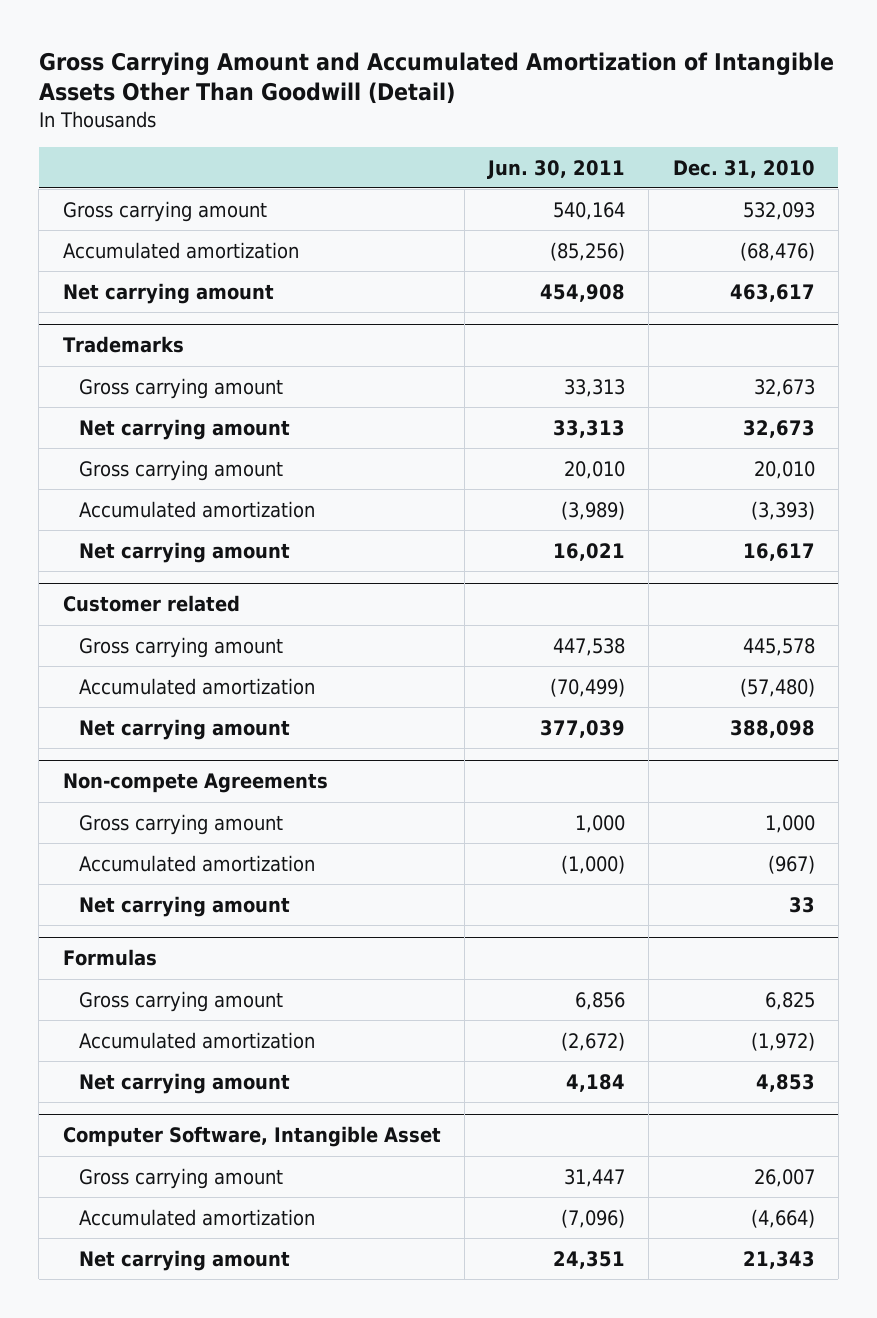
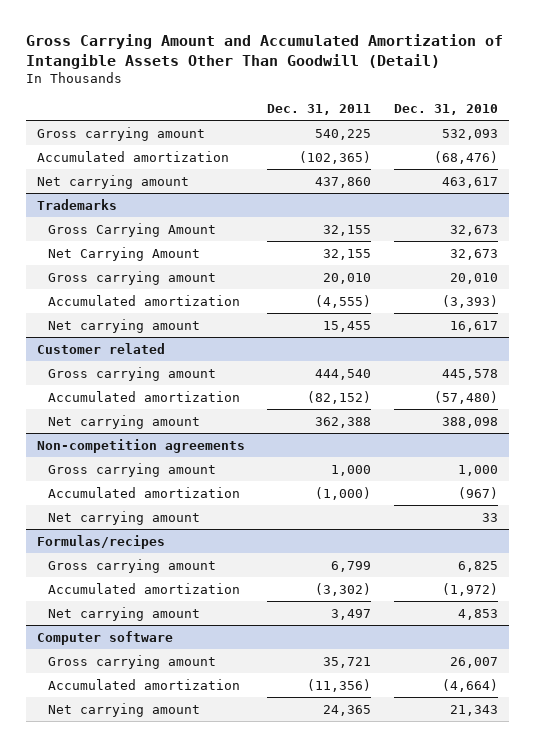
- | Jun. 30, 2011 | Dec. 31, 2010
+ | Dec. 31, 2011 | Dec. 31, 2010
@ Trademarks
- Gross carrying amount | 33,313 | 32,673
- Net carrying amount | 33,313 | 32,673
+ Gross Carrying Amount | 32,155 | 32,673
+ Net Carrying Amount | 32,155 | 32,673
- Non-compete Agreements
+ Non-competition agreements
- Formulas
+ Formulas/recipes
- Computer Software, Intangible Asset
+ Computer software

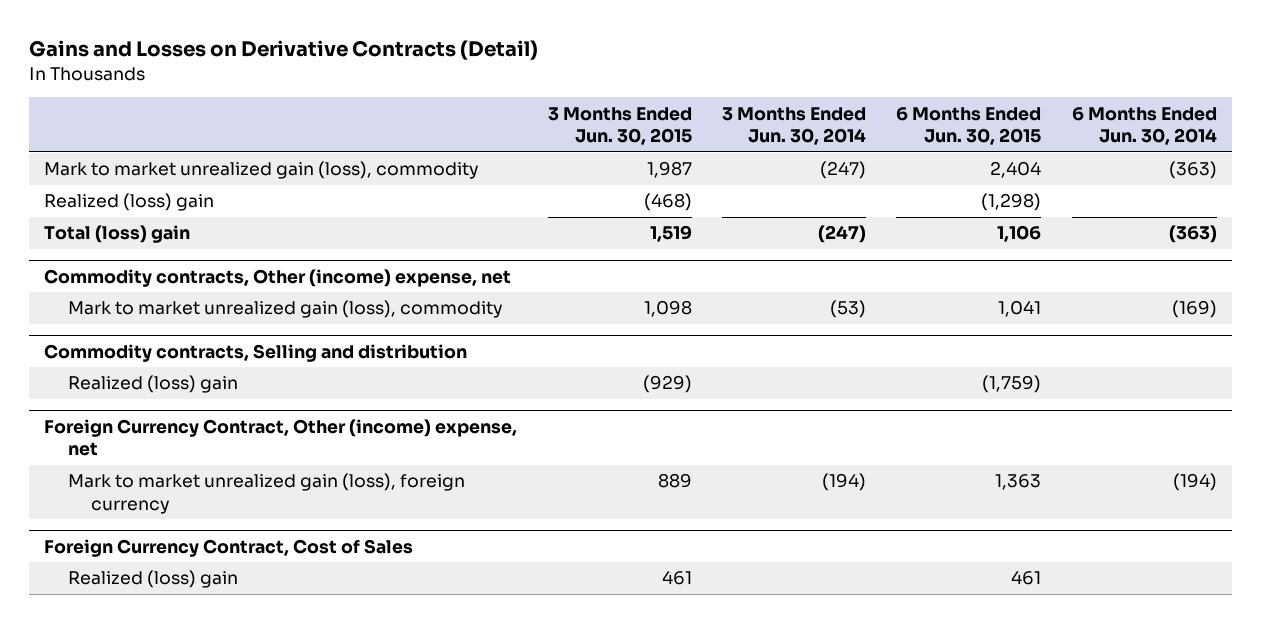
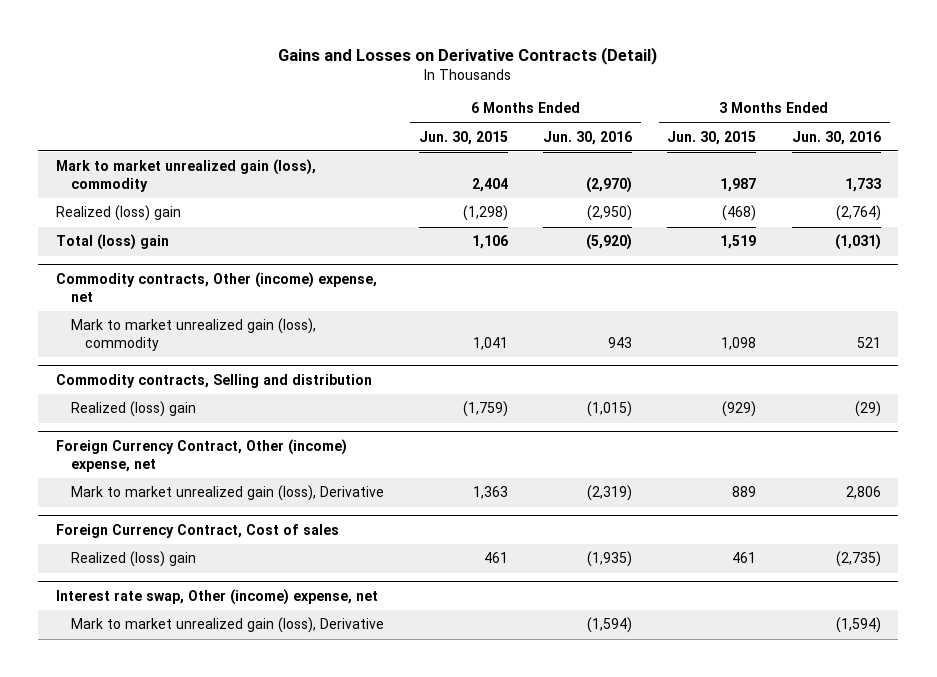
- | 3 Months Ended Jun. 30, 2015 | 3 Months Ended Jun. 30, 2014 | 6 Months Ended Jun. 30, 2015 | 6 Months Ended Jun. 30, 2014
+ | 6 Months Ended Jun. 30, 2015 | 6 Months Ended Jun. 30, 2016 | 3 Months Ended Jun. 30, 2015 | 3 Months Ended Jun. 30, 2016
@ Foreign Currency Contract, Other (income) expense, net
- Mark to market unrealized gain (loss), foreign currency | 889 | (194) | 1,363 | (194)
- Foreign Currency Contract, Cost of Sales
@ Foreign Currency Contract, Other (income) expense, net
+ Mark to market unrealized gain (loss), Derivative | 1,363 | (2,319) | 889 | 2,806
+ Foreign Currency Contract, Cost of sales
+ Interest rate swap, Other (income) expense, net
+ Mark to market unrealized gain (loss), Derivative | | (1,594) | | (1,594)

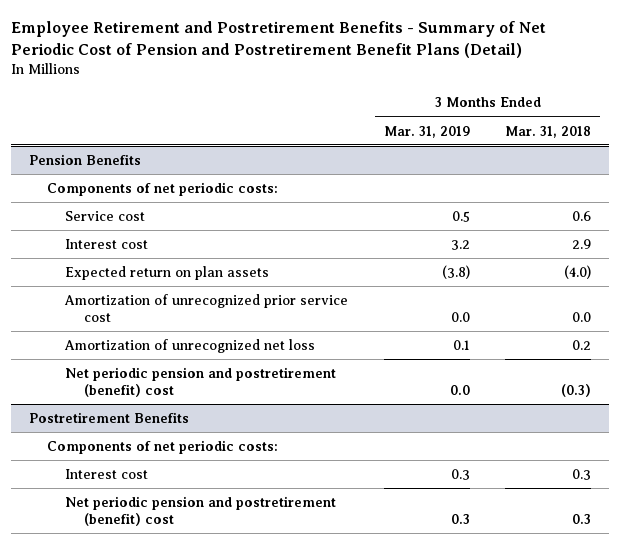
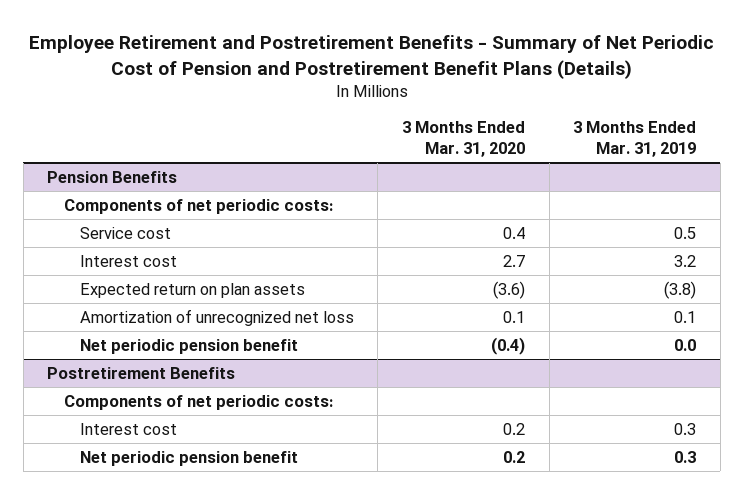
- Employee Retirement and Postretirement Benefits - Summary of Net Periodic Cost of Pension and Postretirement Benefit Plans (Detail)
+ Employee Retirement and Postretirement Benefits - Summary of Net Periodic Cost of Pension and Postretirement Benefit Plans (Details)
- | 3 Months Ended Mar. 31, 2019 | 3 Months Ended Mar. 31, 2018
+ | 3 Months Ended Mar. 31, 2020 | 3 Months Ended Mar. 31, 2019
@ Pension Benefits
- Amortization of unrecognized prior service cost | 0.0 | 0.0
- Net periodic pension and postretirement (benefit) cost | 0.0 | (0.3)
+ Net periodic pension benefit | (0.4) | 0.0
@ Postretirement Benefits
- Net periodic pension and postretirement (benefit) cost | 0.3 | 0.3
+ Net periodic pension benefit | 0.2 | 0.3

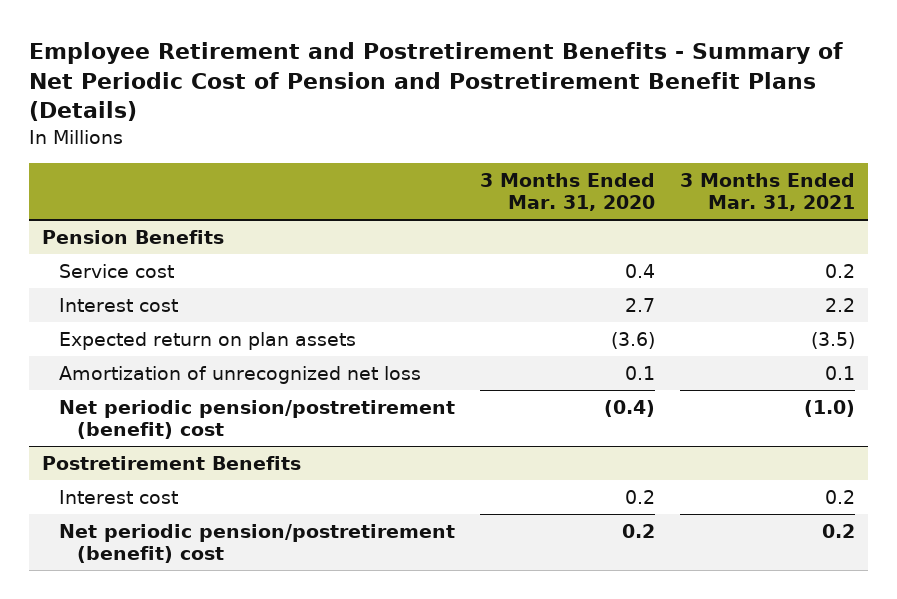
- | 3 Months Ended Mar. 31, 2020 | 3 Months Ended Mar. 31, 2019
+ | 3 Months Ended Mar. 31, 2020 | 3 Months Ended Mar. 31, 2021
@ Pension Benefits
- Components of net periodic costs:
- Net periodic pension benefit | (0.4) | 0.0
+ Net periodic pension/postretirement (benefit) cost | (0.4) | (1.0)
@ Postretirement Benefits
- Components of net periodic costs:
- Net periodic pension benefit | 0.2 | 0.3
+ Net periodic pension/postretirement (benefit) cost | 0.2 | 0.2

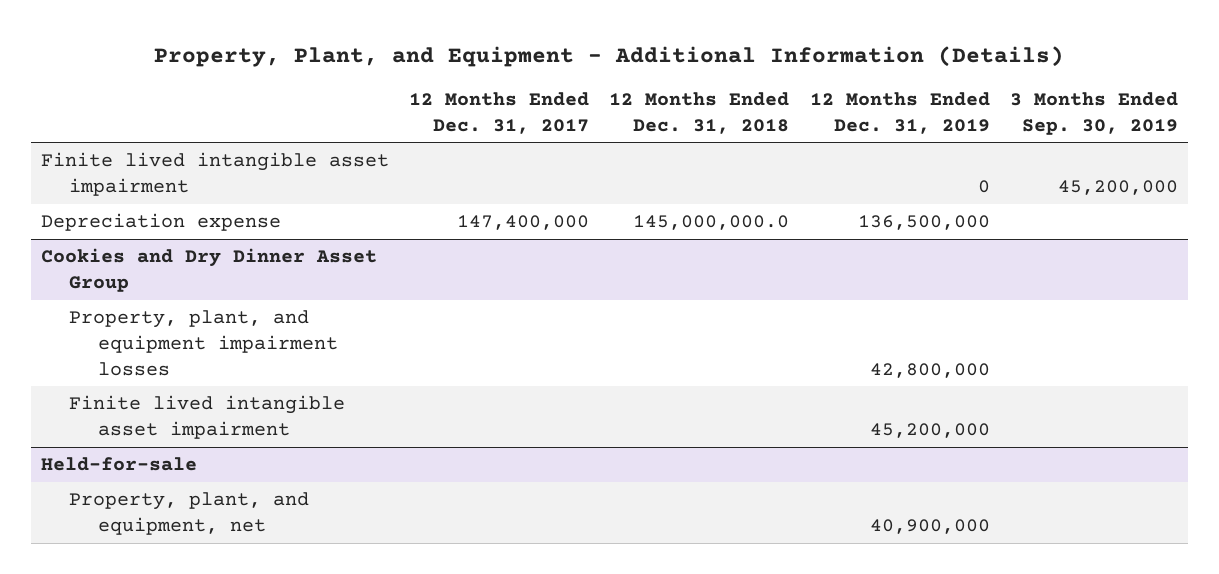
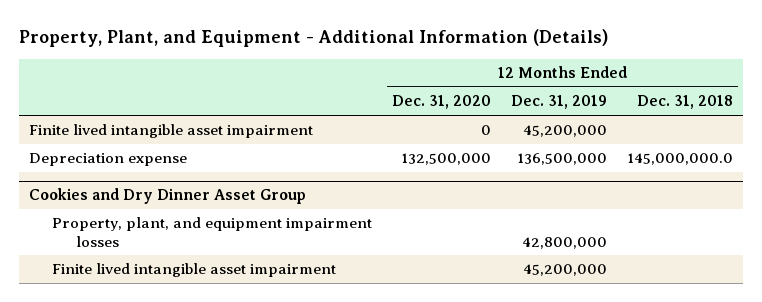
- | 12 Months Ended Dec. 31, 2017 | 12 Months Ended Dec. 31, 2018 | 12 Months Ended Dec. 31, 2019 | 3 Months Ended Sep. 30, 2019
+ | 12 Months Ended Dec. 31, 2020 | 12 Months Ended Dec. 31, 2019 | 12 Months Ended Dec. 31, 2018
- Finite lived intangible asset impairment | | | 0 | 45,200,000
+ Finite lived intangible asset impairment | 0 | 45,200,000 |
- Held-for-sale
- Property, plant, and equipment, net | | | 40,900,000 |

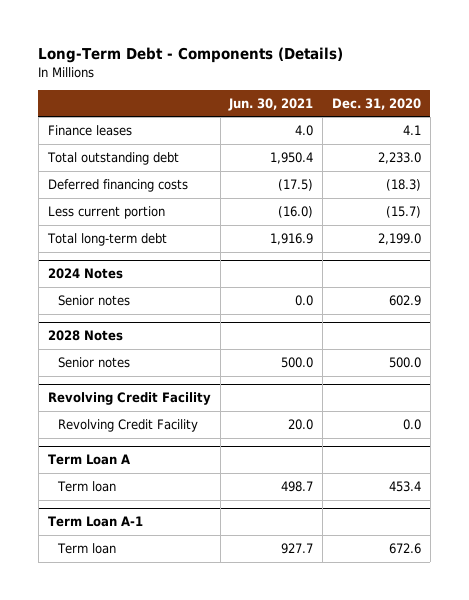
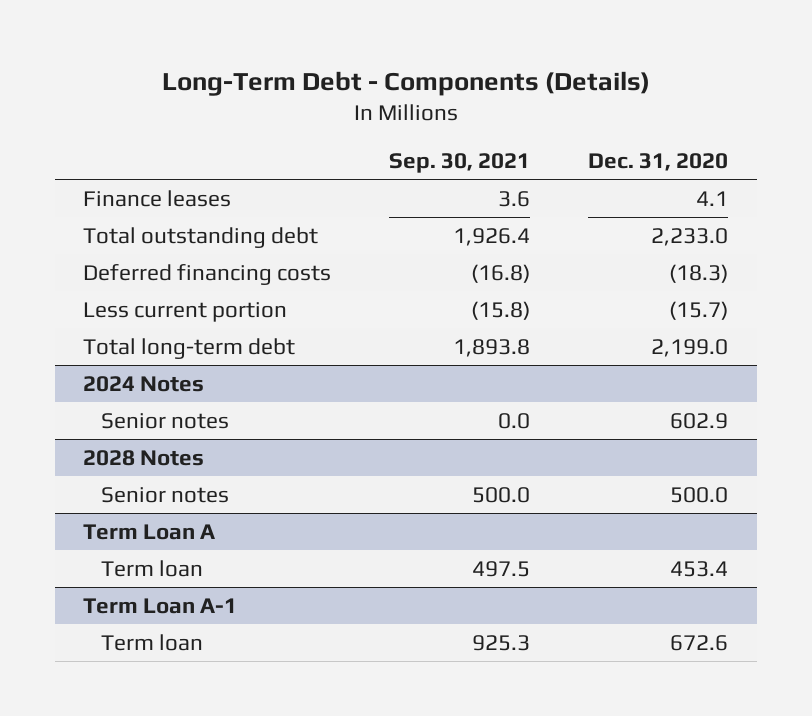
- | Jun. 30, 2021 | Dec. 31, 2020
+ | Sep. 30, 2021 | Dec. 31, 2020
- Revolving Credit Facility
- Revolving Credit Facility | 20.0 | 0.0

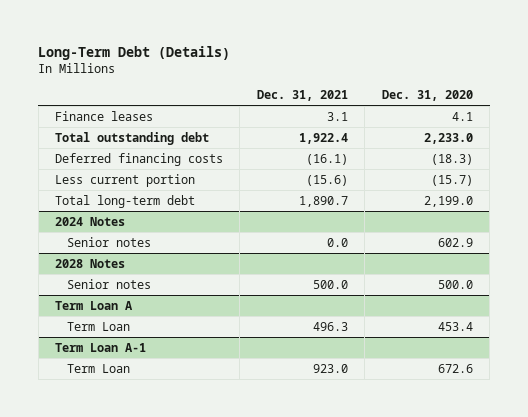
- Long-Term Debt - Components (Details)
+ Long-Term Debt (Details)
- | Sep. 30, 2021 | Dec. 31, 2020
+ | Dec. 31, 2021 | Dec. 31, 2020
@ Term Loan A
- Term loan | 497.5 | 453.4
+ Term Loan | 496.3 | 453.4
@ Term Loan A-1
- Term loan | 925.3 | 672.6
+ Term Loan | 923.0 | 672.6

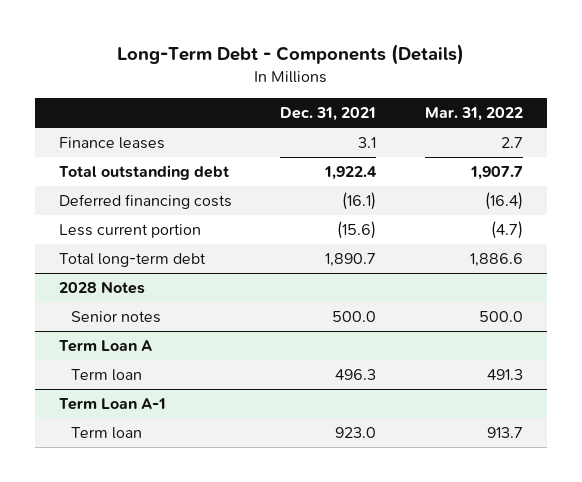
- Long-Term Debt (Details)
+ Long-Term Debt - Components (Details)
- | Dec. 31, 2021 | Dec. 31, 2020
+ | Dec. 31, 2021 | Mar. 31, 2022
- 2024 Notes
- Senior notes | 0.0 | 602.9
@ Term Loan A
- Term Loan | 496.3 | 453.4
+ Term loan | 496.3 | 491.3
@ Term Loan A-1
- Term Loan | 923.0 | 672.6
+ Term loan | 923.0 | 913.7

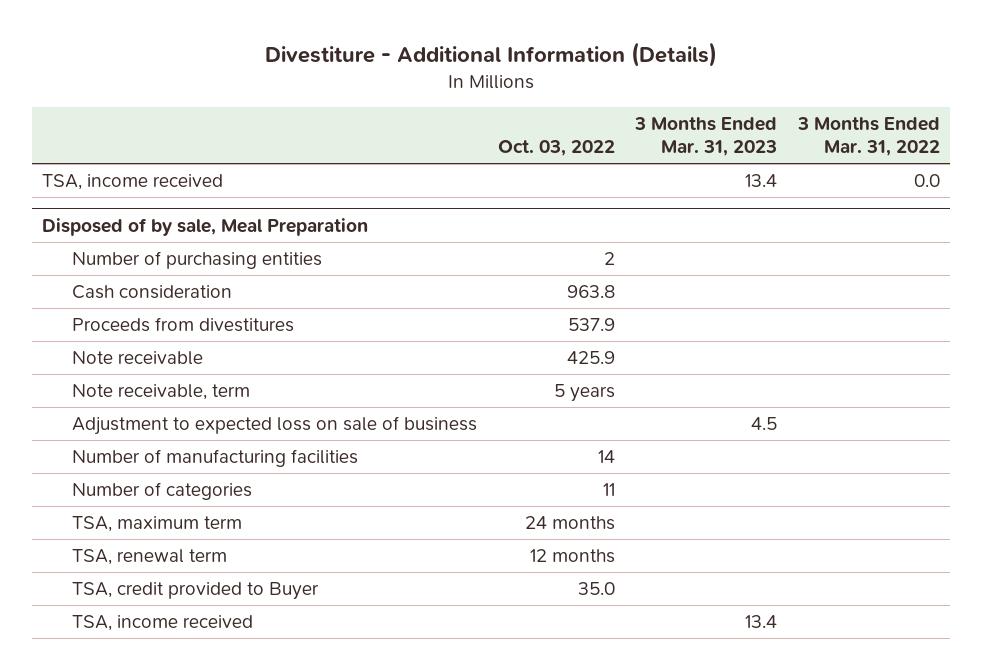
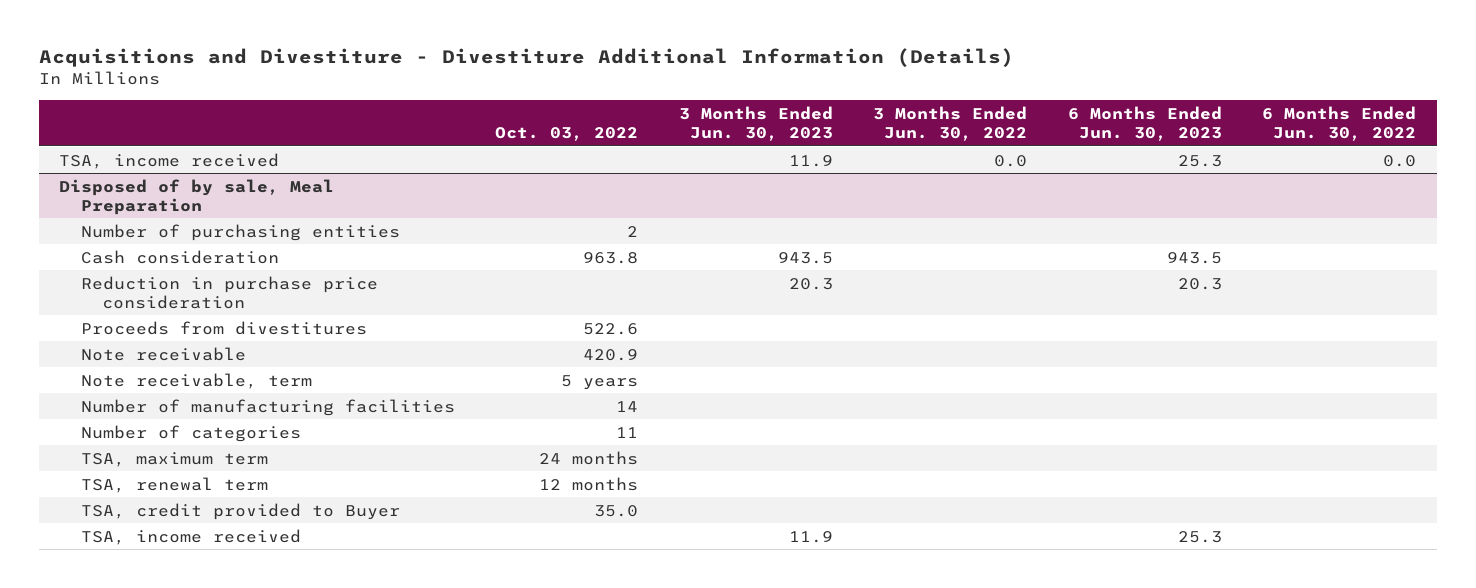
- Divestiture - Additional Information (Details)
+ Acquisitions and Divestiture - Divestiture Additional Information (Details)
- | Oct. 03, 2022 | 3 Months Ended Mar. 31, 2023 | 3 Months Ended Mar. 31, 2022
+ | Oct. 03, 2022 | 3 Months Ended Jun. 30, 2023 | 3 Months Ended Jun. 30, 2022 | 6 Months Ended Jun. 30, 2023 | 6 Months Ended Jun. 30, 2022
@ Disposed of by sale, Meal Preparation
- Proceeds from divestitures | 537.9 | |
- Note receivable | 425.9 | |
+ Reduction in purchase price consideration | | 20.3 | | 20.3 |
+ Proceeds from divestitures | 522.6 | | | |
+ Note receivable | 420.9 | | | |
- Adjustment to expected loss on sale of business | | 4.5 |

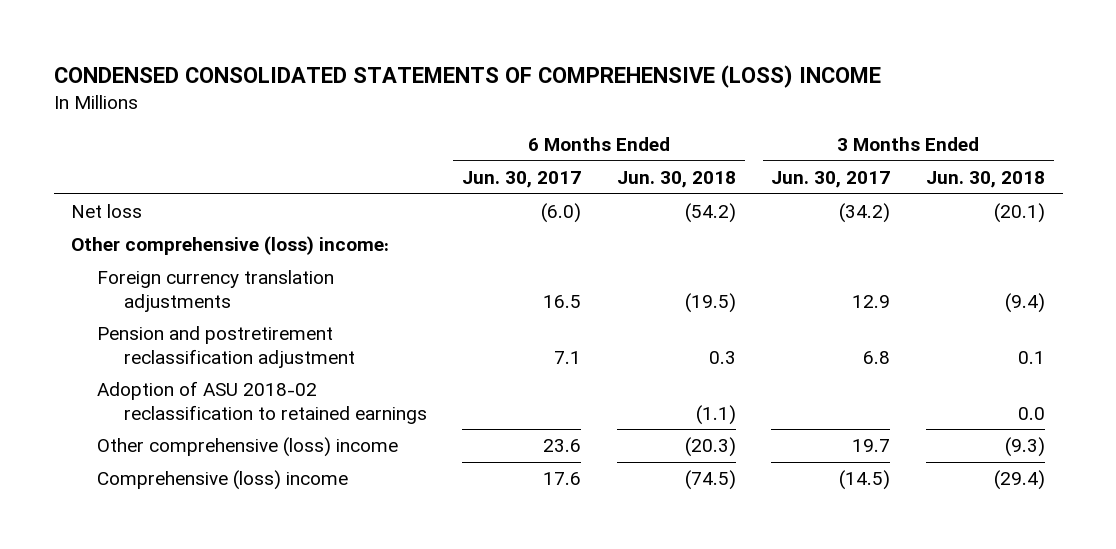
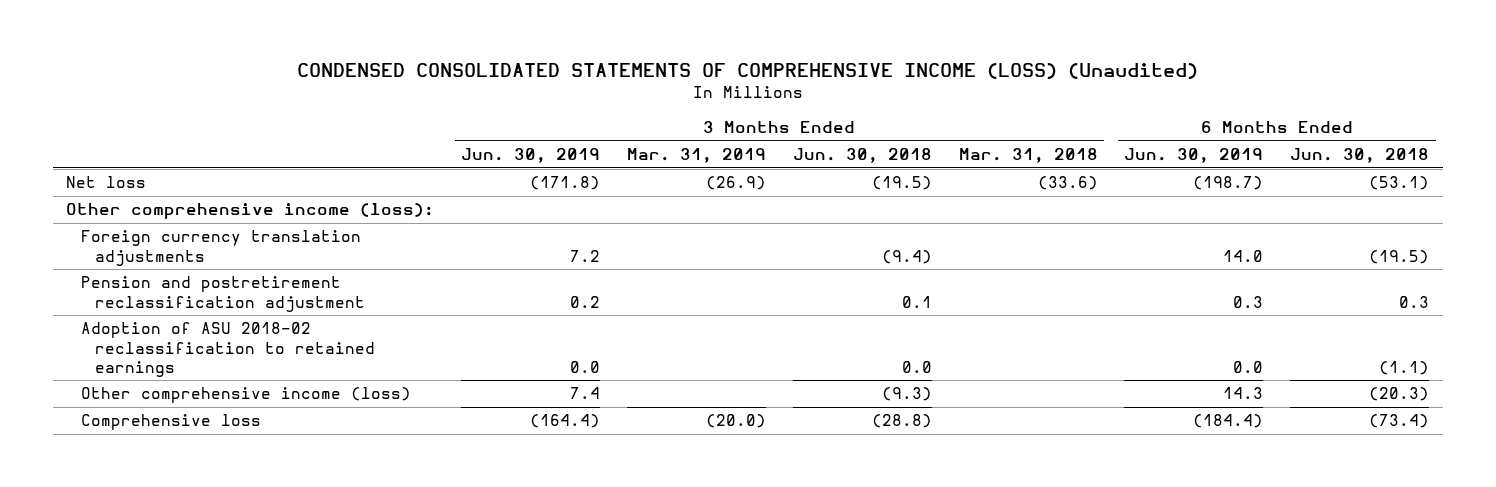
- CONDENSED CONSOLIDATED STATEMENTS OF COMPREHENSIVE (LOSS) INCOME
+ CONDENSED CONSOLIDATED STATEMENTS OF COMPREHENSIVE INCOME (LOSS) (Unaudited)
- | 6 Months Ended Jun. 30, 2017 | 6 Months Ended Jun. 30, 2018 | 3 Months Ended Jun. 30, 2017 | 3 Months Ended Jun. 30, 2018
+ | 3 Months Ended Jun. 30, 2019 | 3 Months Ended Mar. 31, 2019 | 3 Months Ended Jun. 30, 2018 | 3 Months Ended Mar. 31, 2018 | 6 Months Ended Jun. 30, 2019 | 6 Months Ended Jun. 30, 2018
- Net loss | (6.0) | (54.2) | (34.2) | (20.1)
- Other comprehensive (loss) income:
+ Net loss | (171.8) | (26.9) | (19.5) | (33.6) | (198.7) | (53.1)
+ Other comprehensive income (loss):
- Other comprehensive (loss) income | 23.6 | (20.3) | 19.7 | (9.3)
- Comprehensive (loss) income | 17.6 | (74.5) | (14.5) | (29.4)
+ Other comprehensive income (loss) | 7.4 | | (9.3) | | 14.3 | (20.3)
+ Comprehensive loss | (164.4) | (20.0) | (28.8) | | (184.4) | (73.4)

